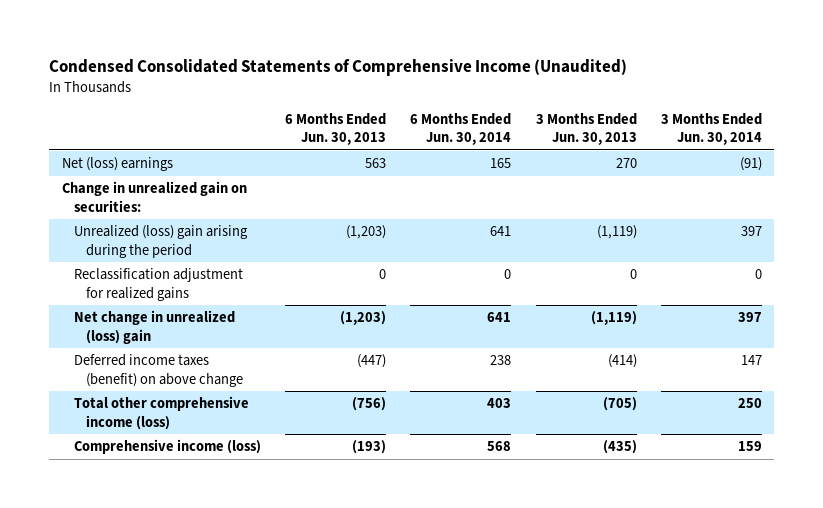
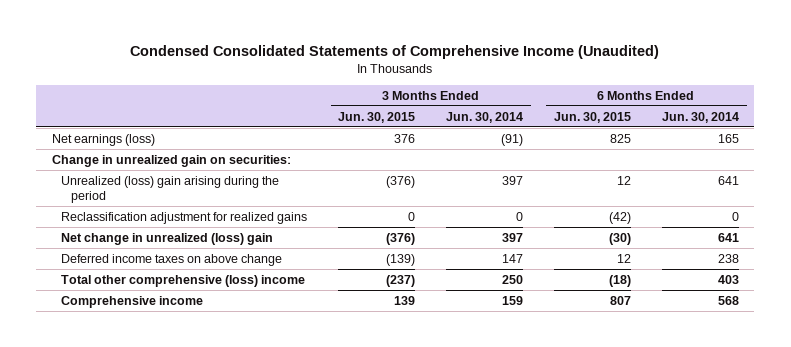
- | 6 Months Ended Jun. 30, 2013 | 6 Months Ended Jun. 30, 2014 | 3 Months Ended Jun. 30, 2013 | 3 Months Ended Jun. 30, 2014
+ | 3 Months Ended Jun. 30, 2015 | 3 Months Ended Jun. 30, 2014 | 6 Months Ended Jun. 30, 2015 | 6 Months Ended Jun. 30, 2014
- Net (loss) earnings | 563 | 165 | 270 | (91)
+ Net earnings (loss) | 376 | (91) | 825 | 165
- Deferred income taxes (benefit) on above change | (447) | 238 | (414) | 147
- Total other comprehensive income (loss) | (756) | 403 | (705) | 250
- Comprehensive income (loss) | (193) | 568 | (435) | 159
+ Deferred income taxes on above change | (139) | 147 | 12 | 238
+ Total other comprehensive (loss) income | (237) | 250 | (18) | 403
+ Comprehensive income | 139 | 159 | 807 | 568

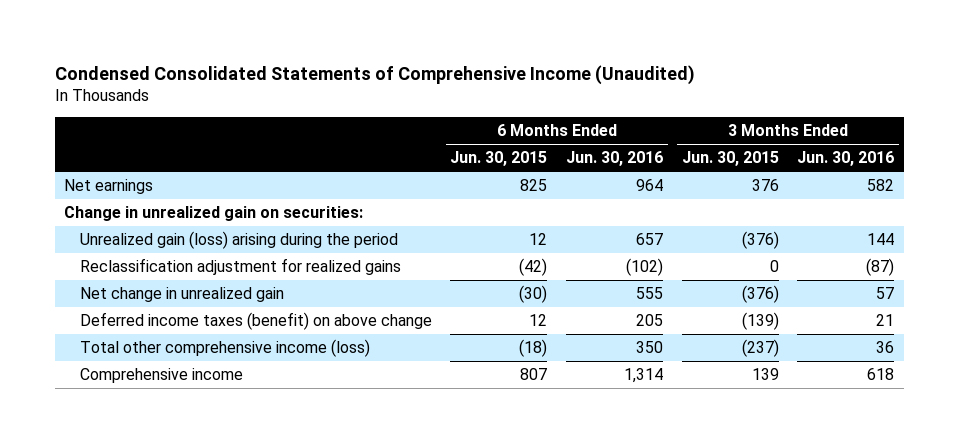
- | 3 Months Ended Jun. 30, 2015 | 3 Months Ended Jun. 30, 2014 | 6 Months Ended Jun. 30, 2015 | 6 Months Ended Jun. 30, 2014
+ | 6 Months Ended Jun. 30, 2015 | 6 Months Ended Jun. 30, 2016 | 3 Months Ended Jun. 30, 2015 | 3 Months Ended Jun. 30, 2016
- Net earnings (loss) | 376 | (91) | 825 | 165
+ Net earnings | 825 | 964 | 376 | 582
- Unrealized (loss) gain arising during the period | (376) | 397 | 12 | 641
+ Unrealized gain (loss) arising during the period | 12 | 657 | (376) | 144
- Net change in unrealized (loss) gain | (376) | 397 | (30) | 641
- Deferred income taxes on above change | (139) | 147 | 12 | 238
- Total other comprehensive (loss) income | (237) | 250 | (18) | 403
+ Net change in unrealized gain | (30) | 555 | (376) | 57
+ Deferred income taxes (benefit) on above change | 12 | 205 | (139) | 21
+ Total other comprehensive income (loss) | (18) | 350 | (237) | 36

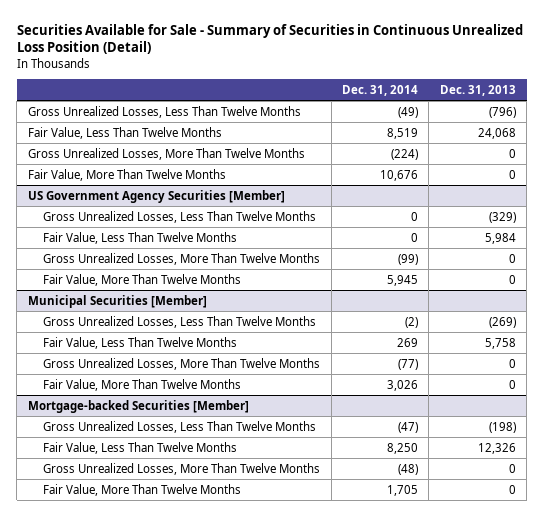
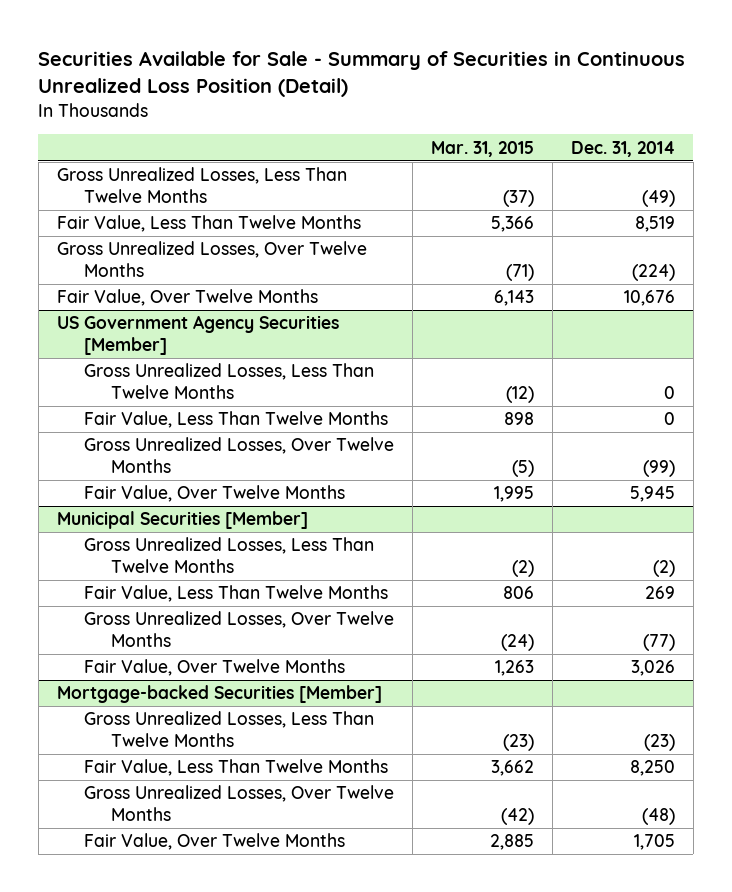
- | Dec. 31, 2014 | Dec. 31, 2013
+ | Mar. 31, 2015 | Dec. 31, 2014
- Gross Unrealized Losses, More Than Twelve Months | (224) | 0
- Fair Value, More Than Twelve Months | 10,676 | 0
+ Gross Unrealized Losses, Over Twelve Months | (71) | (224)
+ Fair Value, Over Twelve Months | 6,143 | 10,676
@ US Government Agency Securities [Member]
- Gross Unrealized Losses, More Than Twelve Months | (99) | 0
- Fair Value, More Than Twelve Months | 5,945 | 0
+ Gross Unrealized Losses, Over Twelve Months | (5) | (99)
+ Fair Value, Over Twelve Months | 1,995 | 5,945
@ Municipal Securities [Member]
- Gross Unrealized Losses, More Than Twelve Months | (77) | 0
- Fair Value, More Than Twelve Months | 3,026 | 0
+ Gross Unrealized Losses, Over Twelve Months | (24) | (77)
+ Fair Value, Over Twelve Months | 1,263 | 3,026
@ Mortgage-backed Securities [Member]
- Gross Unrealized Losses, Less Than Twelve Months | (47) | (198)
+ Gross Unrealized Losses, Less Than Twelve Months | (23) | (23)
- Gross Unrealized Losses, More Than Twelve Months | (48) | 0
- Fair Value, More Than Twelve Months | 1,705 | 0
+ Gross Unrealized Losses, Over Twelve Months | (42) | (48)
+ Fair Value, Over Twelve Months | 2,885 | 1,705

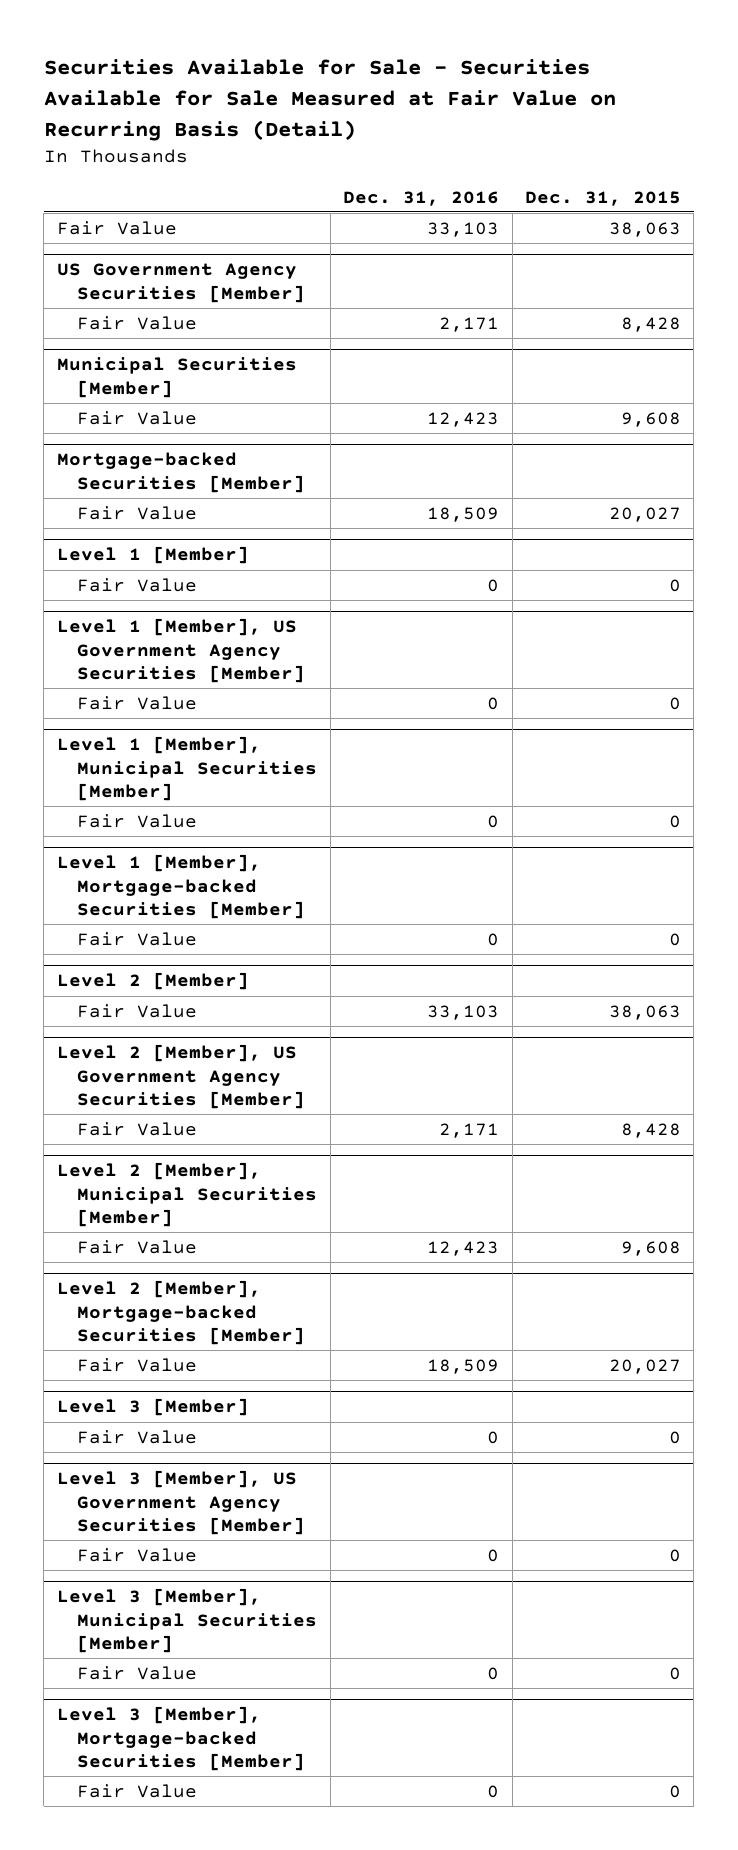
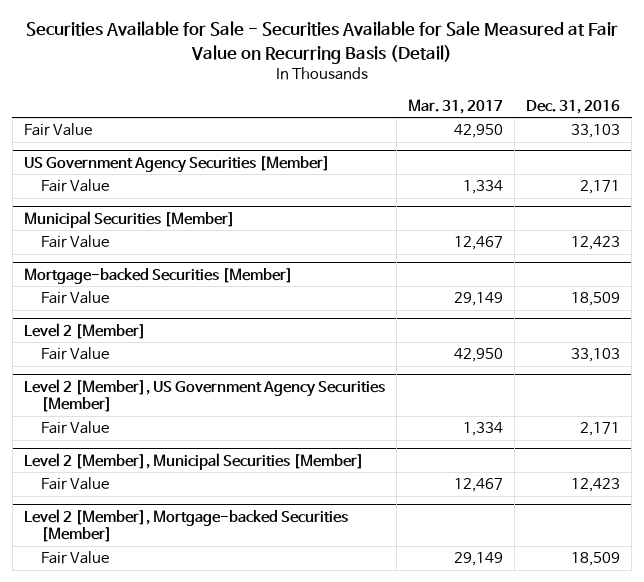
- | Dec. 31, 2016 | Dec. 31, 2015
+ | Mar. 31, 2017 | Dec. 31, 2016
- Level 1 [Member]
- Fair Value | 0 | 0
- Level 1 [Member], US Government Agency Securities [Member]
- Fair Value | 0 | 0
- Level 1 [Member], Municipal Securities [Member]
- Fair Value | 0 | 0
- Level 1 [Member], Mortgage-backed Securities [Member]
- Fair Value | 0 | 0
- Level 3 [Member]
- Fair Value | 0 | 0
- Level 3 [Member], US Government Agency Securities [Member]
- Fair Value | 0 | 0
- Level 3 [Member], Municipal Securities [Member]
- Fair Value | 0 | 0
- Level 3 [Member], Mortgage-backed Securities [Member]
- Fair Value | 0 | 0

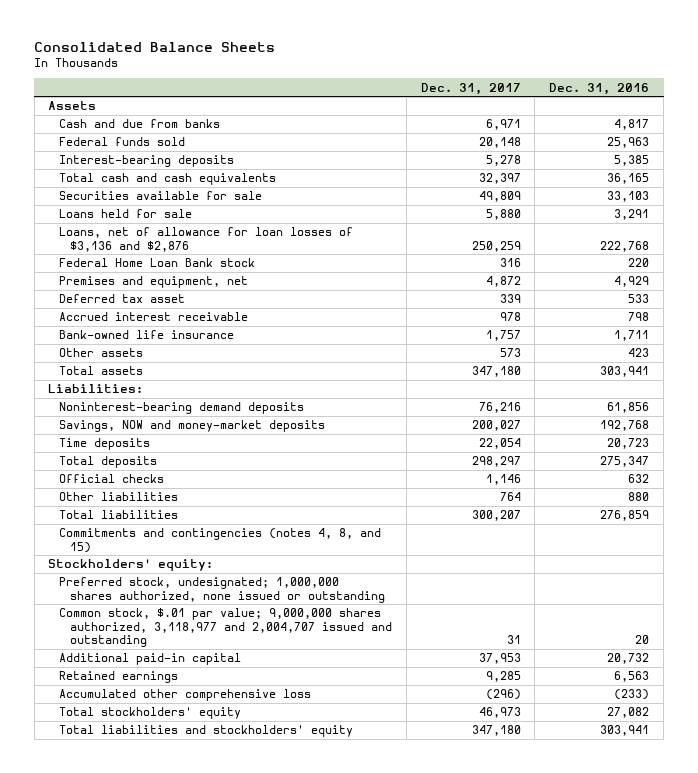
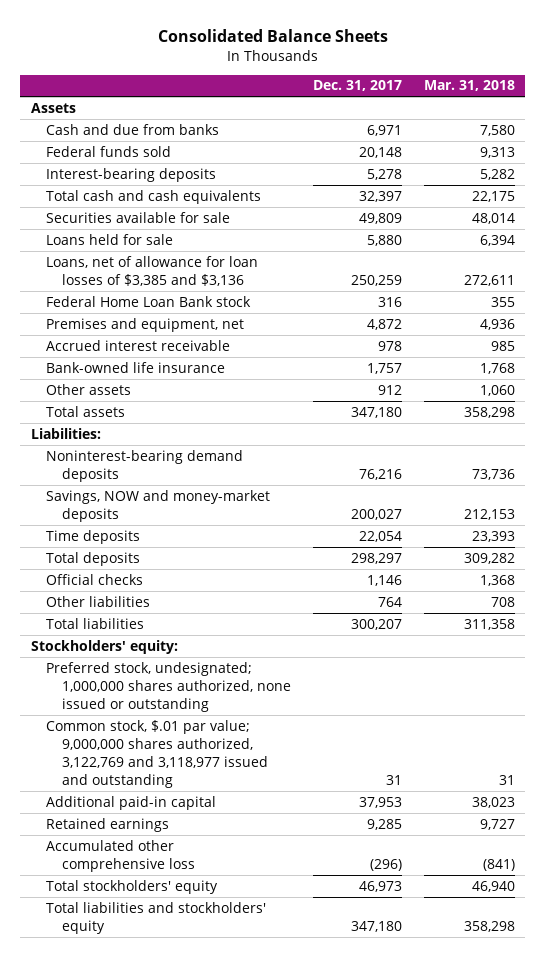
- | Dec. 31, 2017 | Dec. 31, 2016
+ | Dec. 31, 2017 | Mar. 31, 2018
- Loans, net of allowance for loan losses of $3,136 and $2,876 | 250,259 | 222,768
+ Loans, net of allowance for loan losses of $3,385 and $3,136 | 250,259 | 272,611
- Deferred tax asset | 339 | 533
- Other assets | 573 | 423
+ Other assets | 912 | 1,060
- Commitments and contingencies (notes 4, 8, and 15)
- Common stock, $.01 par value; 9,000,000 shares authorized, 3,118,977 and 2,004,707 issued and outstanding | 31 | 20
+ Common stock, $.01 par value; 9,000,000 shares authorized, 3,122,769 and 3,118,977 issued and outstanding | 31 | 31

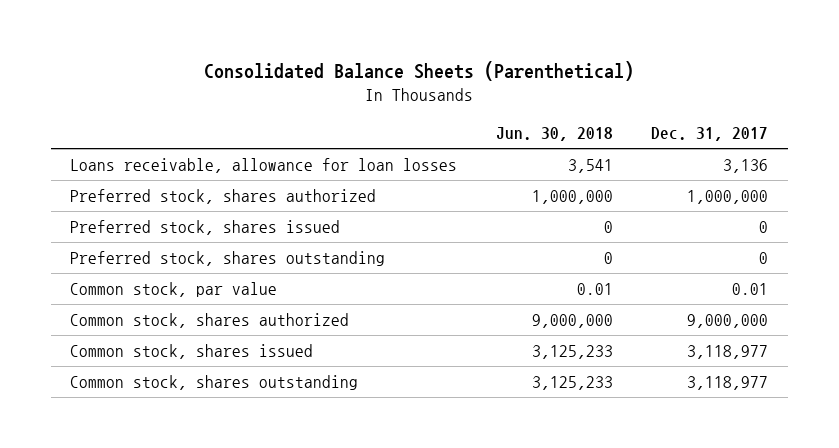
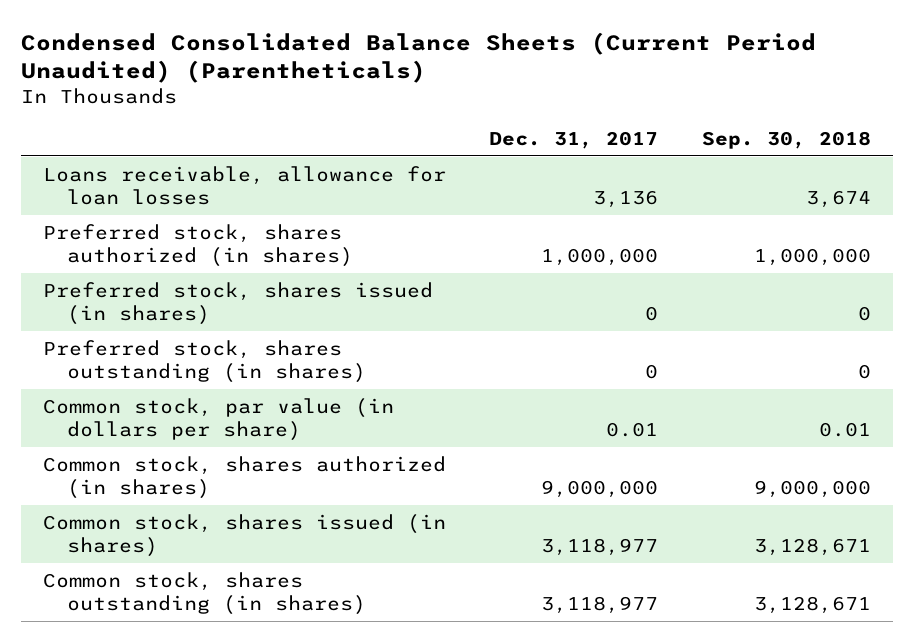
- Consolidated Balance Sheets (Parenthetical)
+ Condensed Consolidated Balance Sheets (Current Period Unaudited) (Parentheticals)
- | Jun. 30, 2018 | Dec. 31, 2017
+ | Dec. 31, 2017 | Sep. 30, 2018
- Preferred stock, shares authorized | 1,000,000 | 1,000,000
- Preferred stock, shares issued | 0 | 0
- Preferred stock, shares outstanding | 0 | 0
- Common stock, par value | 0.01 | 0.01
- Common stock, shares authorized | 9,000,000 | 9,000,000
- Common stock, shares issued | 3,125,233 | 3,118,977
- Common stock, shares outstanding | 3,125,233 | 3,118,977
+ Preferred stock, shares authorized (in shares) | 1,000,000 | 1,000,000
+ Preferred stock, shares issued (in shares) | 0 | 0
+ Preferred stock, shares outstanding (in shares) | 0 | 0
+ Common stock, par value (in dollars per share) | 0.01 | 0.01
+ Common stock, shares authorized (in shares) | 9,000,000 | 9,000,000
+ Common stock, shares issued (in shares) | 3,118,977 | 3,128,671
+ Common stock, shares outstanding (in shares) | 3,118,977 | 3,128,671

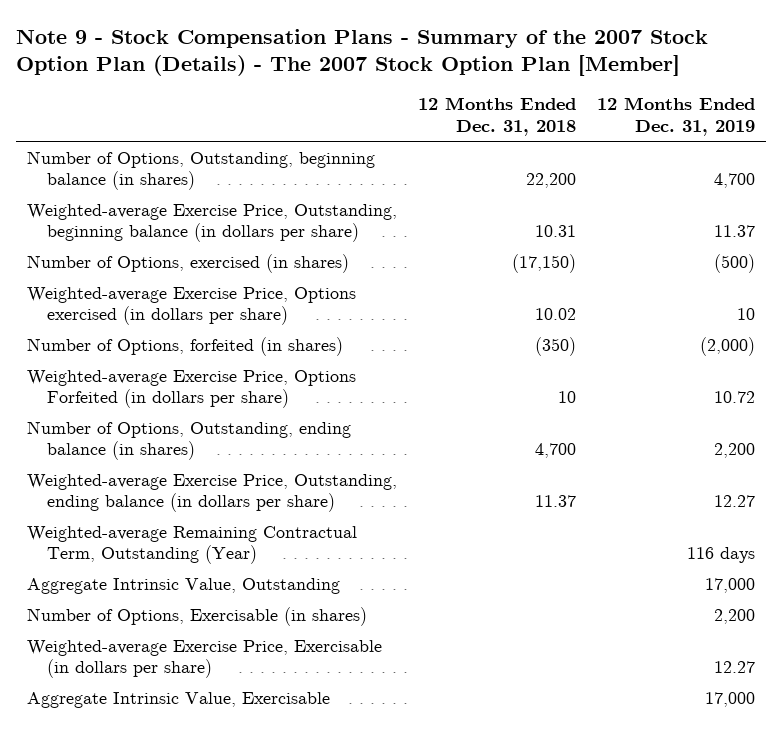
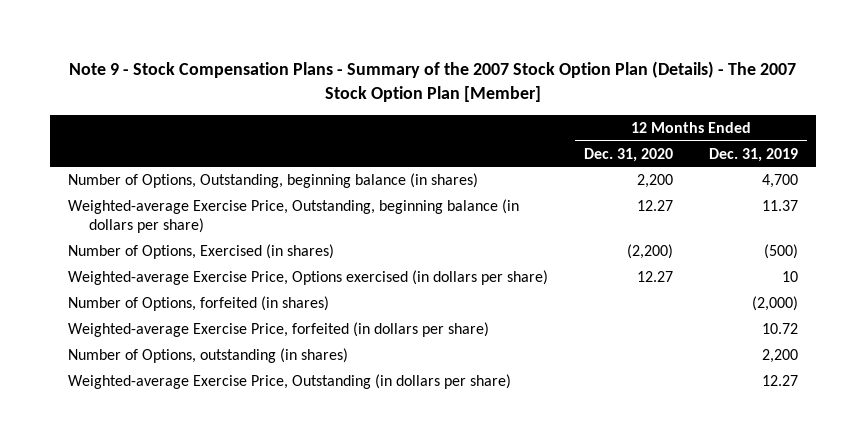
- | 12 Months Ended Dec. 31, 2018 | 12 Months Ended Dec. 31, 2019
+ | 12 Months Ended Dec. 31, 2020 | 12 Months Ended Dec. 31, 2019
- Number of Options, exercised (in shares) | (17,150) | (500)
+ Number of Options, Exercised (in shares) | (2,200) | (500)
- Weighted-average Exercise Price, Options Forfeited (in dollars per share) | 10 | 10.72
- Number of Options, Outstanding, ending balance (in shares) | 4,700 | 2,200
- Weighted-average Exercise Price, Outstanding, ending balance (in dollars per share) | 11.37 | 12.27
- Weighted-average Remaining Contractual Term, Outstanding (Year) | | 116 days
- Aggregate Intrinsic Value, Outstanding | | 17,000
- Number of Options, Exercisable (in shares) | | 2,200
- Weighted-average Exercise Price, Exercisable (in dollars per share) | | 12.27
- Aggregate Intrinsic Value, Exercisable | | 17,000
+ Weighted-average Exercise Price, forfeited (in dollars per share) | | 10.72
+ Number of Options, outstanding (in shares) | | 2,200
+ Weighted-average Exercise Price, Outstanding (in dollars per share) | | 12.27

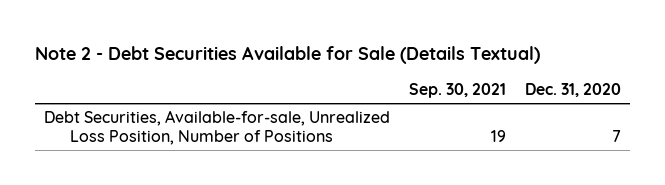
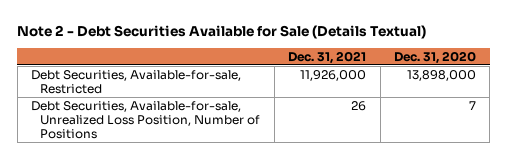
- | Sep. 30, 2021 | Dec. 31, 2020
+ | Dec. 31, 2021 | Dec. 31, 2020
+ Debt Securities, Available-for-sale, Restricted | 11,926,000 | 13,898,000

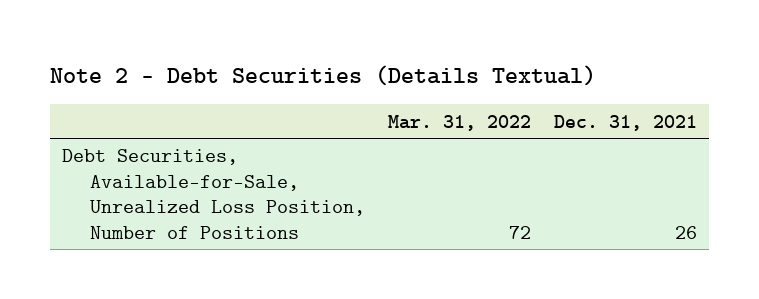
- Note 2 - Debt Securities Available for Sale (Details Textual)
+ Note 2 - Debt Securities (Details Textual)
- | Dec. 31, 2021 | Dec. 31, 2020
+ | Mar. 31, 2022 | Dec. 31, 2021
- Debt Securities, Available-for-sale, Restricted | 11,926,000 | 13,898,000
- Debt Securities, Available-for-sale, Unrealized Loss Position, Number of Positions | 26 | 7
+ Debt Securities, Available-for-Sale, Unrealized Loss Position, Number of Positions | 72 | 26

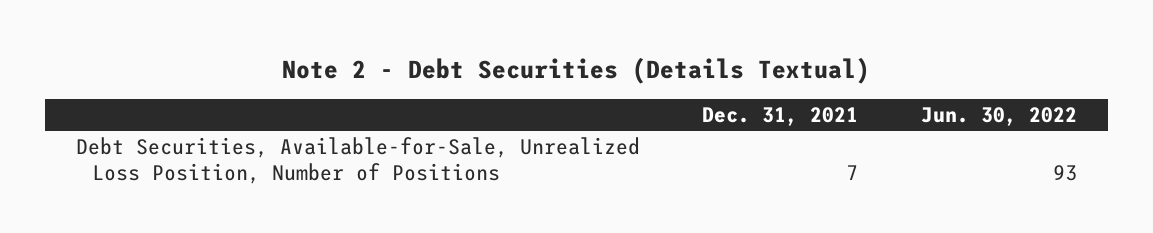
- | Mar. 31, 2022 | Dec. 31, 2021
+ | Dec. 31, 2021 | Jun. 30, 2022
- Debt Securities, Available-for-Sale, Unrealized Loss Position, Number of Positions | 72 | 26
+ Debt Securities, Available-for-Sale, Unrealized Loss Position, Number of Positions | 7 | 93

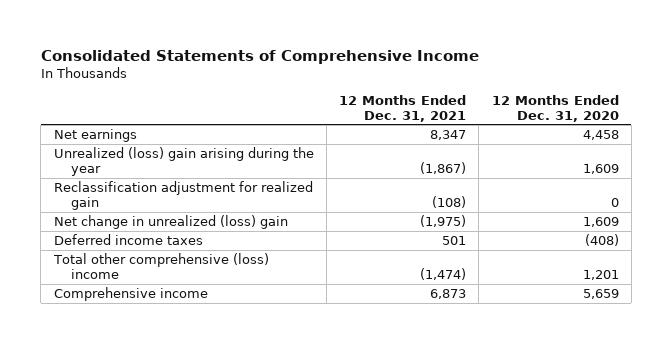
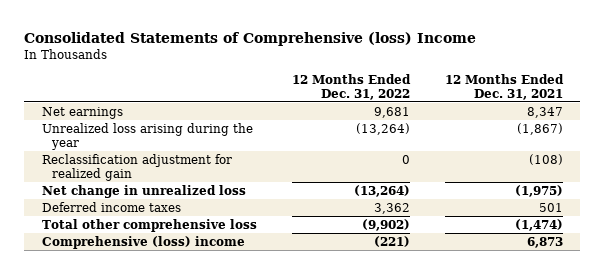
- Consolidated Statements of Comprehensive Income
+ Consolidated Statements of Comprehensive (loss) Income
- | 12 Months Ended Dec. 31, 2021 | 12 Months Ended Dec. 31, 2020
+ | 12 Months Ended Dec. 31, 2022 | 12 Months Ended Dec. 31, 2021
- Unrealized (loss) gain arising during the year | (1,867) | 1,609
+ Unrealized loss arising during the year | (13,264) | (1,867)
- Net change in unrealized (loss) gain | (1,975) | 1,609
+ Net change in unrealized loss | (13,264) | (1,975)
- Total other comprehensive (loss) income | (1,474) | 1,201
- Comprehensive income | 6,873 | 5,659
+ Total other comprehensive loss | (9,902) | (1,474)
+ Comprehensive (loss) income | (221) | 6,873

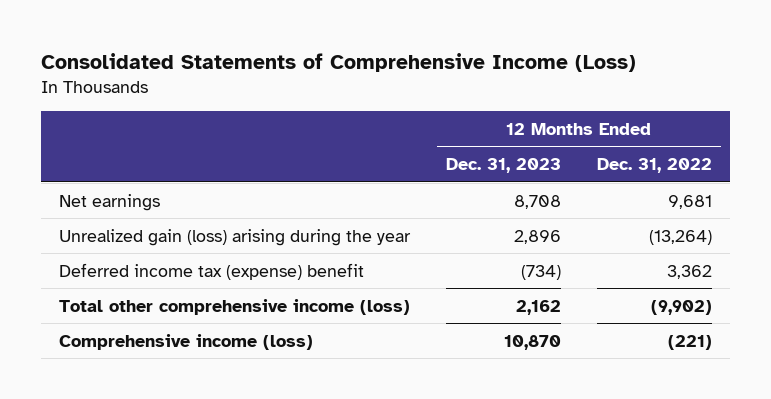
- Consolidated Statements of Comprehensive (loss) Income
+ Consolidated Statements of Comprehensive Income (Loss)
- | 12 Months Ended Dec. 31, 2022 | 12 Months Ended Dec. 31, 2021
+ | 12 Months Ended Dec. 31, 2023 | 12 Months Ended Dec. 31, 2022
- Unrealized loss arising during the year | (13,264) | (1,867)
- Reclassification adjustment for realized gain | 0 | (108)
- Net change in unrealized loss | (13,264) | (1,975)
- Deferred income taxes | 3,362 | 501
- Total other comprehensive loss | (9,902) | (1,474)
- Comprehensive (loss) income | (221) | 6,873
+ Unrealized gain (loss) arising during the year | 2,896 | (13,264)
+ Deferred income tax (expense) benefit | (734) | 3,362
+ Total other comprehensive income (loss) | 2,162 | (9,902)
+ Comprehensive income (loss) | 10,870 | (221)

